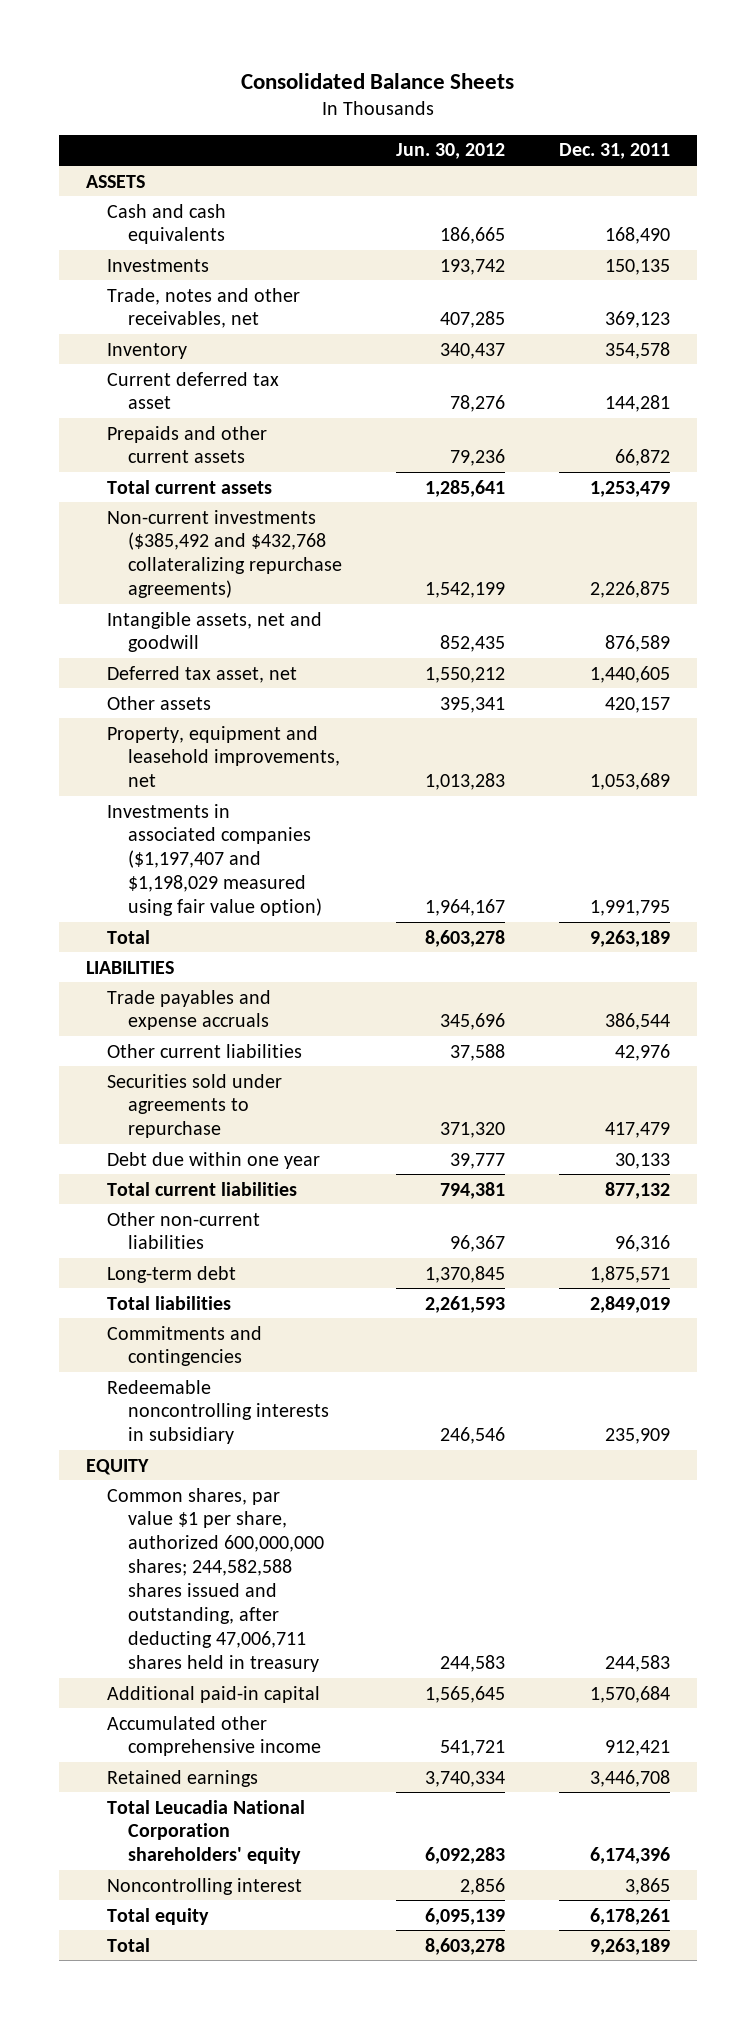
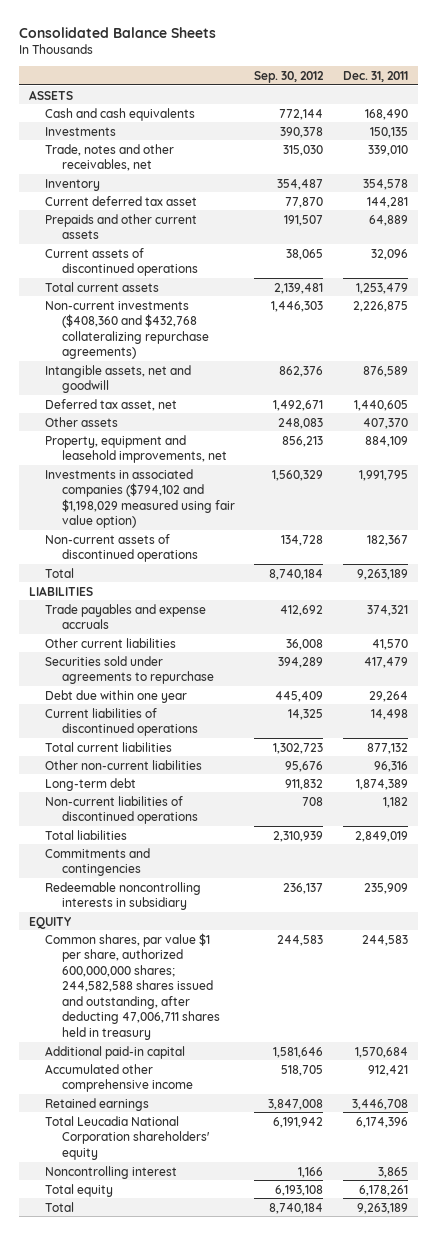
- | Jun. 30, 2012 | Dec. 31, 2011
+ | Sep. 30, 2012 | Dec. 31, 2011
- Trade, notes and other receivables, net | 407,285 | 369,123
+ Trade, notes and other receivables, net | 315,030 | 339,010
- Prepaids and other current assets | 79,236 | 66,872
+ Prepaids and other current assets | 191,507 | 64,889
+ Current assets of discontinued operations | 38,065 | 32,096
- Non-current investments ($385,492 and $432,768 collateralizing repurchase agreements) | 1,542,199 | 2,226,875
+ Non-current investments ($408,360 and $432,768 collateralizing repurchase agreements) | 1,446,303 | 2,226,875
- Other assets | 395,341 | 420,157
- Property, equipment and leasehold improvements, net | 1,013,283 | 1,053,689
- Investments in associated companies ($1,197,407 and $1,198,029 measured using fair value option) | 1,964,167 | 1,991,795
+ Other assets | 248,083 | 407,370
+ Property, equipment and leasehold improvements, net | 856,213 | 884,109
+ Investments in associated companies ($794,102 and $1,198,029 measured using fair value option) | 1,560,329 | 1,991,795
+ Non-current assets of discontinued operations | 134,728 | 182,367
- Trade payables and expense accruals | 345,696 | 386,544
- Other current liabilities | 37,588 | 42,976
+ Trade payables and expense accruals | 412,692 | 374,321
+ Other current liabilities | 36,008 | 41,570
- Debt due within one year | 39,777 | 30,133
+ Debt due within one year | 445,409 | 29,264
+ Current liabilities of discontinued operations | 14,325 | 14,498
- Long-term debt | 1,370,845 | 1,875,571
+ Long-term debt | 911,832 | 1,874,389
+ Non-current liabilities of discontinued operations | 708 | 1,182

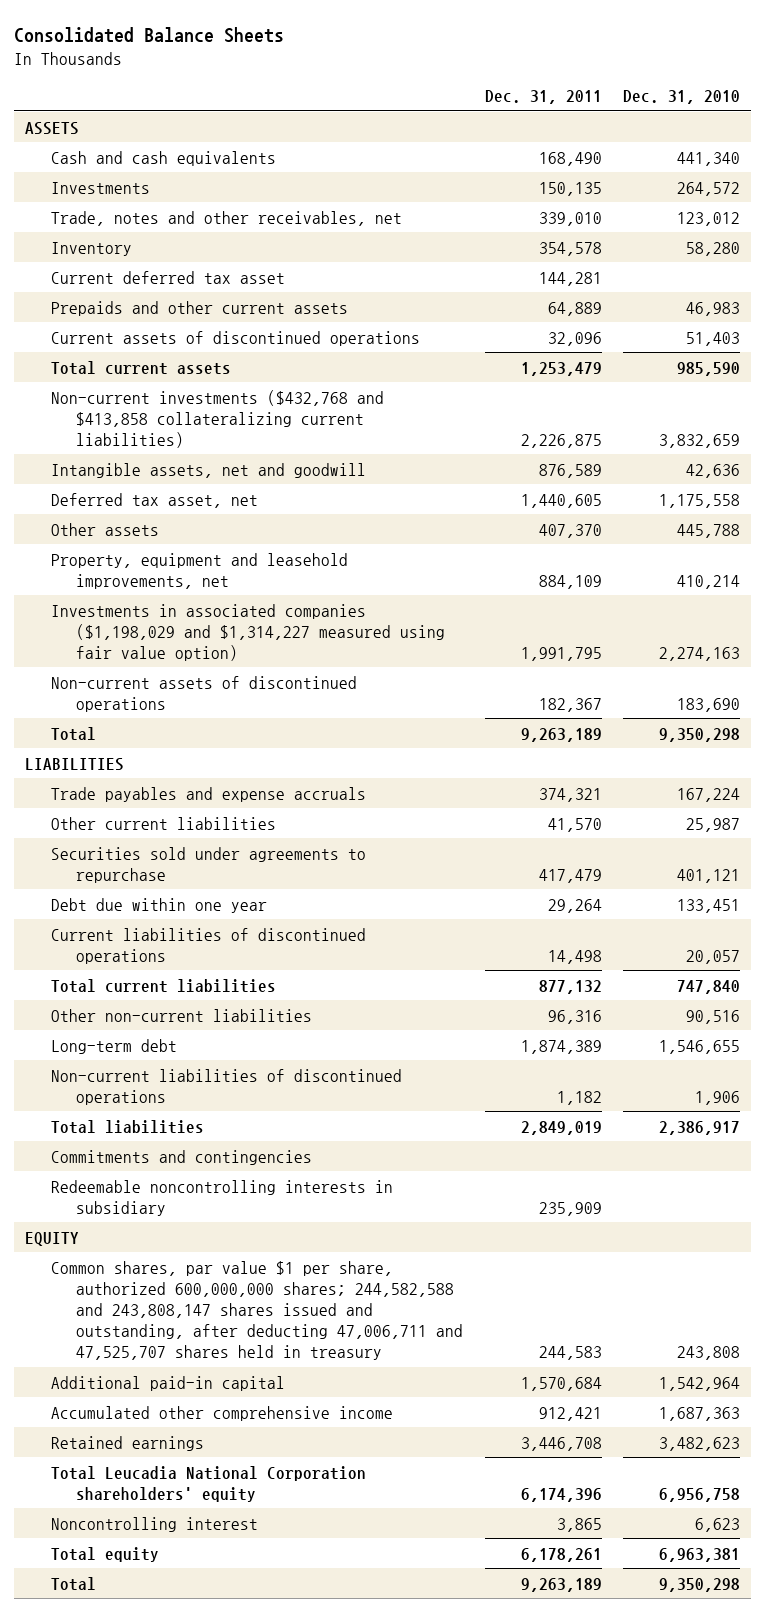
- | Sep. 30, 2012 | Dec. 31, 2011
+ | Dec. 31, 2011 | Dec. 31, 2010
- Non-current investments ($408,360 and $432,768 collateralizing repurchase agreements) | 1,446,303 | 2,226,875
+ Non-current investments ($432,768 and $413,858 collateralizing current liabilities) | 2,226,875 | 3,832,659
- Investments in associated companies ($794,102 and $1,198,029 measured using fair value option) | 1,560,329 | 1,991,795
+ Investments in associated companies ($1,198,029 and $1,314,227 measured using fair value option) | 1,991,795 | 2,274,163
- Common shares, par value $1 per share, authorized 600,000,000 shares; 244,582,588 shares issued and outstanding, after deducting 47,006,711 shares held in treasury | 244,583 | 244,583
+ Common shares, par value $1 per share, authorized 600,000,000 shares; 244,582,588 and 243,808,147 shares issued and outstanding, after deducting 47,006,711 and 47,525,707 shares held in treasury | 244,583 | 243,808

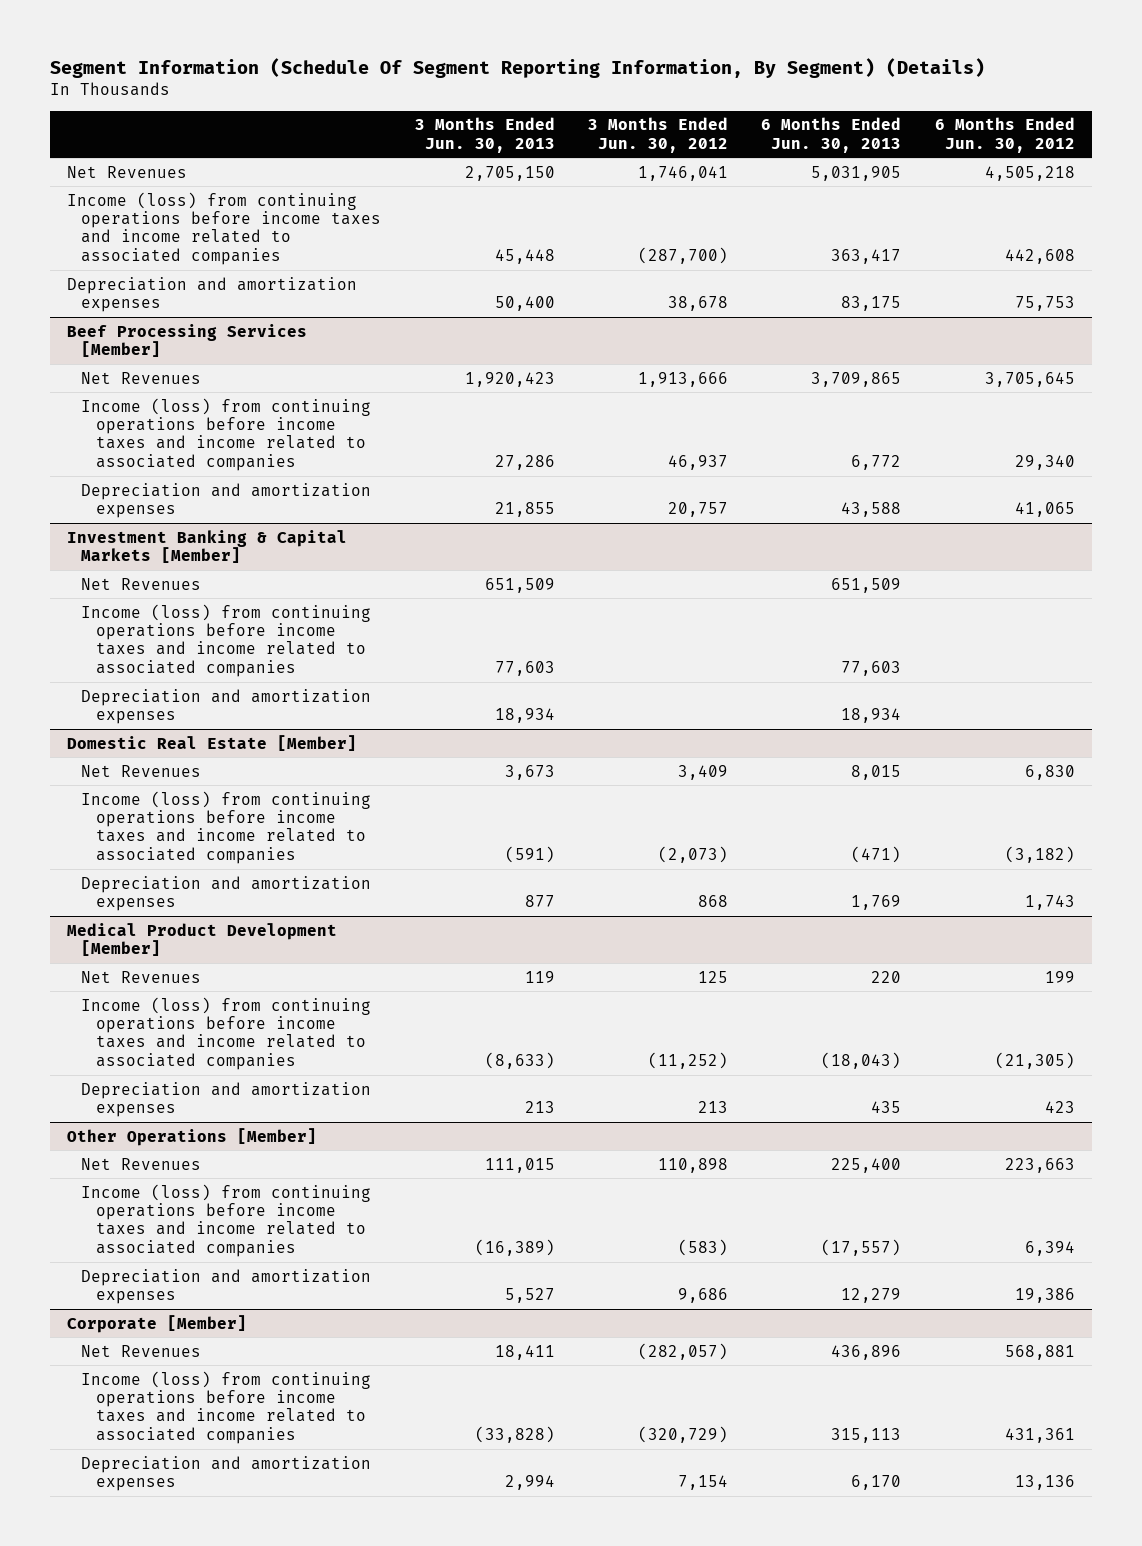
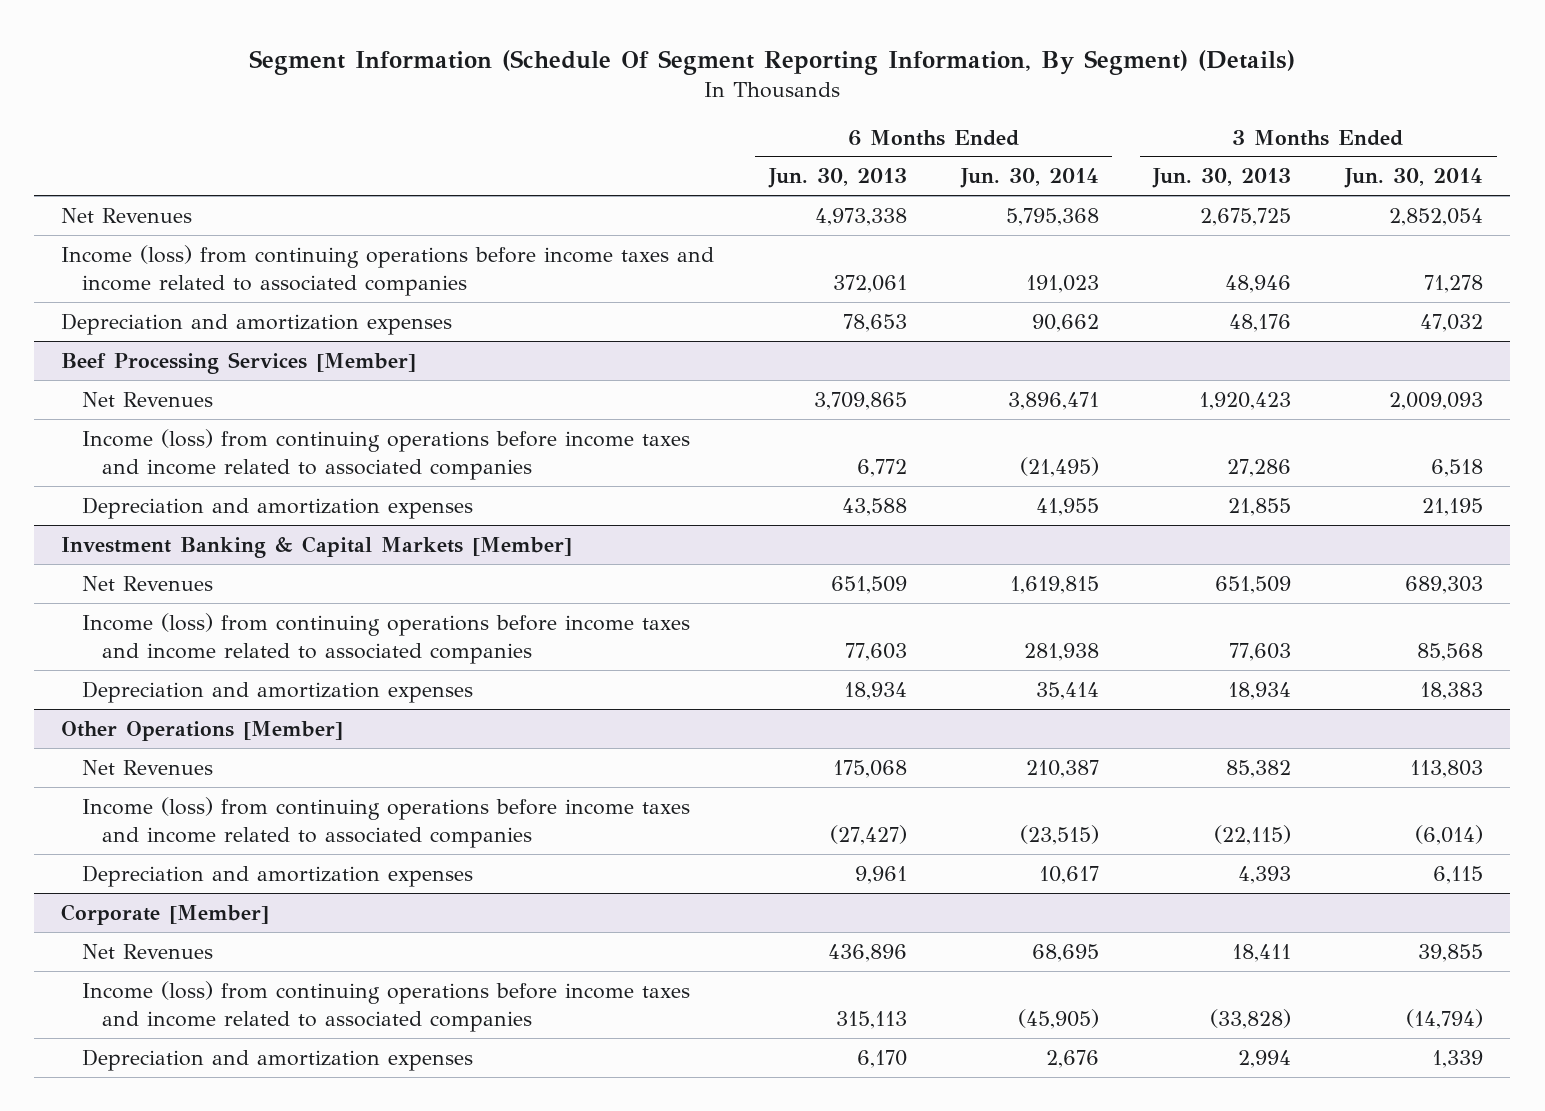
- | 3 Months Ended Jun. 30, 2013 | 3 Months Ended Jun. 30, 2012 | 6 Months Ended Jun. 30, 2013 | 6 Months Ended Jun. 30, 2012
+ | 6 Months Ended Jun. 30, 2013 | 6 Months Ended Jun. 30, 2014 | 3 Months Ended Jun. 30, 2013 | 3 Months Ended Jun. 30, 2014
- Net Revenues | 2,705,150 | 1,746,041 | 5,031,905 | 4,505,218
- Income (loss) from continuing operations before income taxes and income related to associated companies | 45,448 | (287,700) | 363,417 | 442,608
- Depreciation and amortization expenses | 50,400 | 38,678 | 83,175 | 75,753
+ Net Revenues | 4,973,338 | 5,795,368 | 2,675,725 | 2,852,054
+ Income (loss) from continuing operations before income taxes and income related to associated companies | 372,061 | 191,023 | 48,946 | 71,278
+ Depreciation and amortization expenses | 78,653 | 90,662 | 48,176 | 47,032
- Domestic Real Estate [Member]
- Net Revenues | 3,673 | 3,409 | 8,015 | 6,830
- Income (loss) from continuing operations before income taxes and income related to associated companies | (591) | (2,073) | (471) | (3,182)
- Depreciation and amortization expenses | 877 | 868 | 1,769 | 1,743
- Medical Product Development [Member]
- Net Revenues | 119 | 125 | 220 | 199
- Income (loss) from continuing operations before income taxes and income related to associated companies | (8,633) | (11,252) | (18,043) | (21,305)
- Depreciation and amortization expenses | 213 | 213 | 435 | 423
@ Other Operations [Member]
- Net Revenues | 111,015 | 110,898 | 225,400 | 223,663
- Income (loss) from continuing operations before income taxes and income related to associated companies | (16,389) | (583) | (17,557) | 6,394
- Depreciation and amortization expenses | 5,527 | 9,686 | 12,279 | 19,386
+ Net Revenues | 175,068 | 210,387 | 85,382 | 113,803
+ Income (loss) from continuing operations before income taxes and income related to associated companies | (27,427) | (23,515) | (22,115) | (6,014)
+ Depreciation and amortization expenses | 9,961 | 10,617 | 4,393 | 6,115

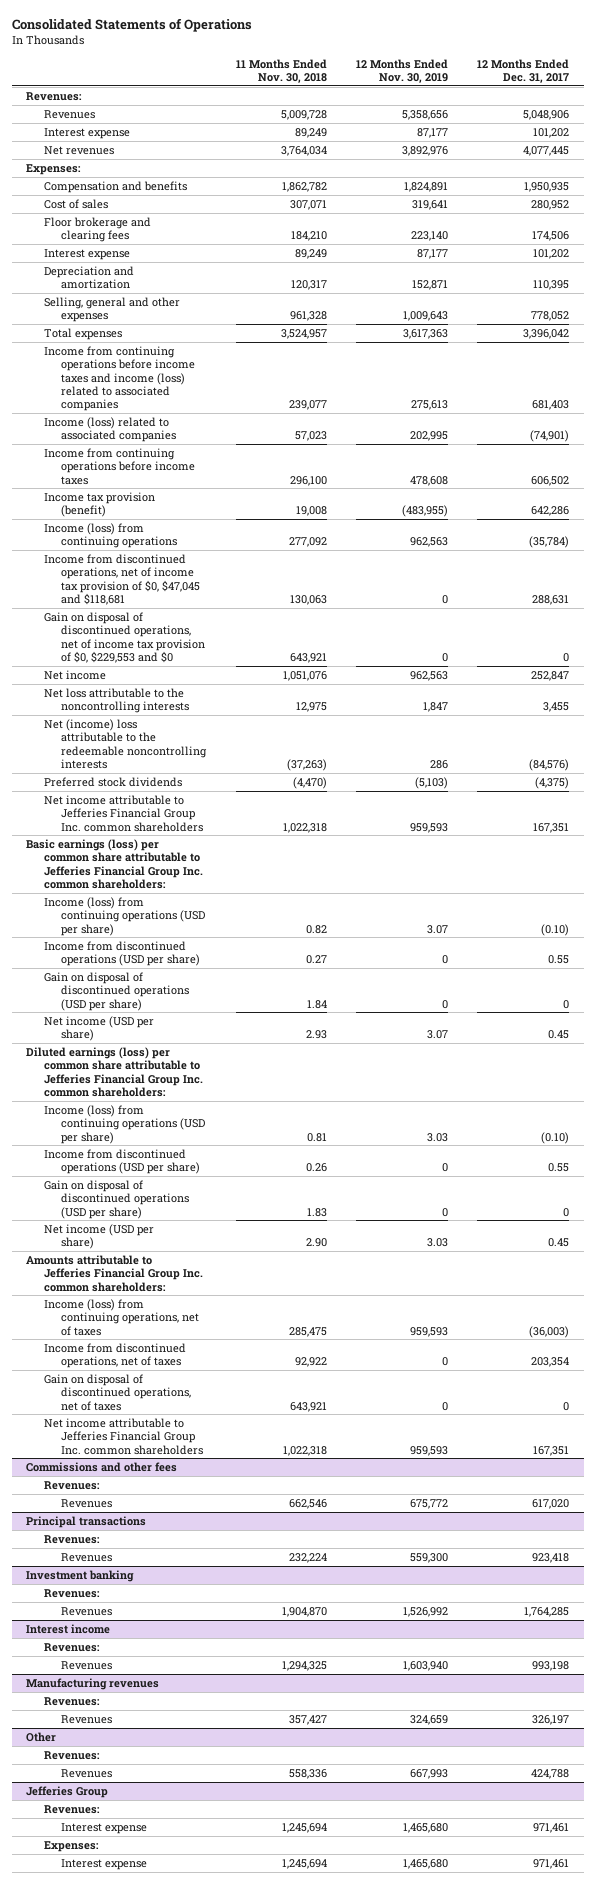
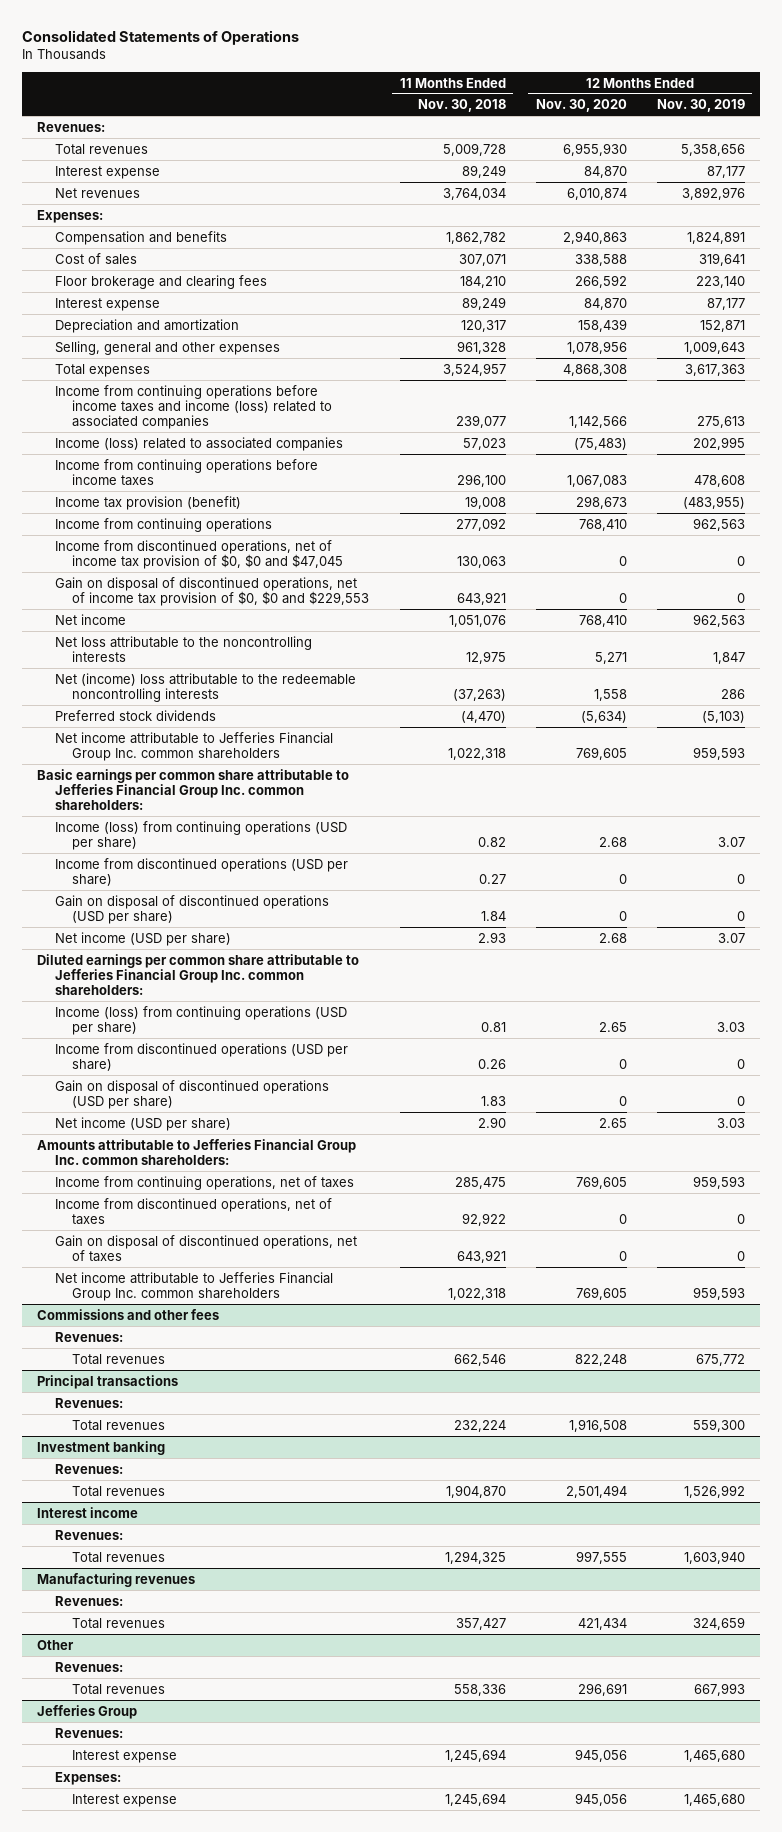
- | 11 Months Ended Nov. 30, 2018 | 12 Months Ended Nov. 30, 2019 | 12 Months Ended Dec. 31, 2017
+ | 11 Months Ended Nov. 30, 2018 | 12 Months Ended Nov. 30, 2020 | 12 Months Ended Nov. 30, 2019
- Revenues | 5,009,728 | 5,358,656 | 5,048,906
+ Total revenues | 5,009,728 | 6,955,930 | 5,358,656
- Income (loss) from continuing operations | 277,092 | 962,563 | (35,784)
- Income from discontinued operations, net of income tax provision of $0, $47,045 and $118,681 | 130,063 | 0 | 288,631
- Gain on disposal of discontinued operations, net of income tax provision of $0, $229,553 and $0 | 643,921 | 0 | 0
+ Income from continuing operations | 277,092 | 768,410 | 962,563
+ Income from discontinued operations, net of income tax provision of $0, $0 and $47,045 | 130,063 | 0 | 0
+ Gain on disposal of discontinued operations, net of income tax provision of $0, $0 and $229,553 | 643,921 | 0 | 0
- Basic earnings (loss) per common share attributable to Jefferies Financial Group Inc. common shareholders:
+ Basic earnings per common share attributable to Jefferies Financial Group Inc. common shareholders:
- Diluted earnings (loss) per common share attributable to Jefferies Financial Group Inc. common shareholders:
+ Diluted earnings per common share attributable to Jefferies Financial Group Inc. common shareholders:
- Income (loss) from continuing operations, net of taxes | 285,475 | 959,593 | (36,003)
+ Income from continuing operations, net of taxes | 285,475 | 769,605 | 959,593
@ Commissions and other fees
- Revenues | 662,546 | 675,772 | 617,020
+ Total revenues | 662,546 | 822,248 | 675,772
@ Principal transactions
- Revenues | 232,224 | 559,300 | 923,418
+ Total revenues | 232,224 | 1,916,508 | 559,300
@ Investment banking
- Revenues | 1,904,870 | 1,526,992 | 1,764,285
+ Total revenues | 1,904,870 | 2,501,494 | 1,526,992
@ Interest income
- Revenues | 1,294,325 | 1,603,940 | 993,198
+ Total revenues | 1,294,325 | 997,555 | 1,603,940
@ Manufacturing revenues
- Revenues | 357,427 | 324,659 | 326,197
+ Total revenues | 357,427 | 421,434 | 324,659
@ Other
- Revenues | 558,336 | 667,993 | 424,788
+ Total revenues | 558,336 | 296,691 | 667,993

